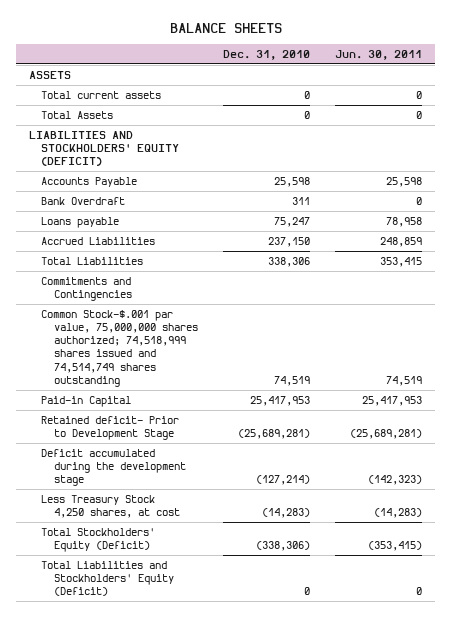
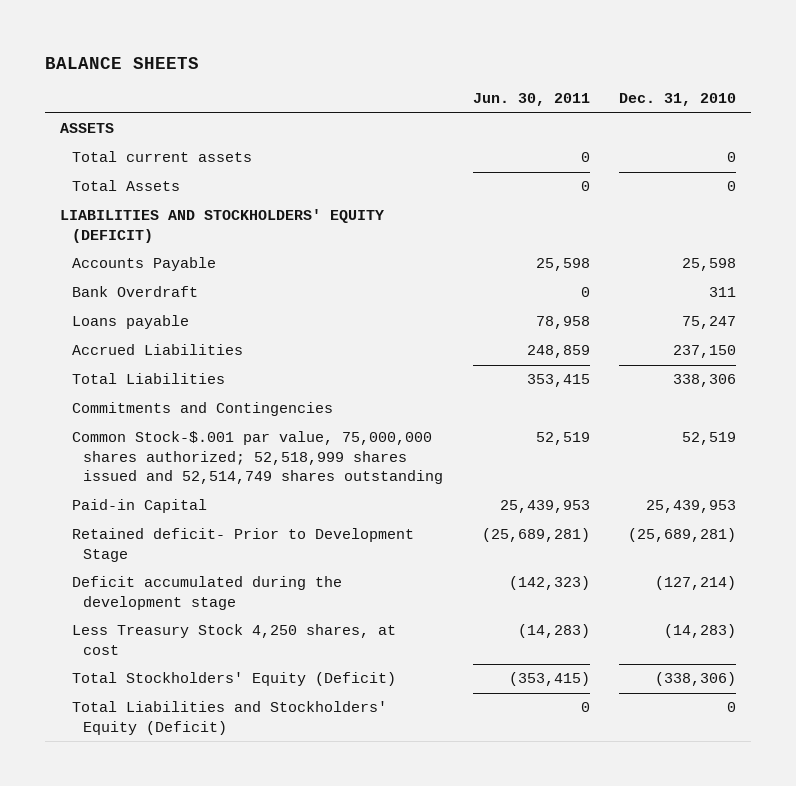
- | Dec. 31, 2010 | Jun. 30, 2011
+ | Jun. 30, 2011 | Dec. 31, 2010
- Common Stock-$.001 par value, 75,000,000 shares authorized; 74,518,999 shares issued and 74,514,749 shares outstanding | 74,519 | 74,519
- Paid-in Capital | 25,417,953 | 25,417,953
+ Common Stock-$.001 par value, 75,000,000 shares authorized; 52,518,999 shares issued and 52,514,749 shares outstanding | 52,519 | 52,519
+ Paid-in Capital | 25,439,953 | 25,439,953

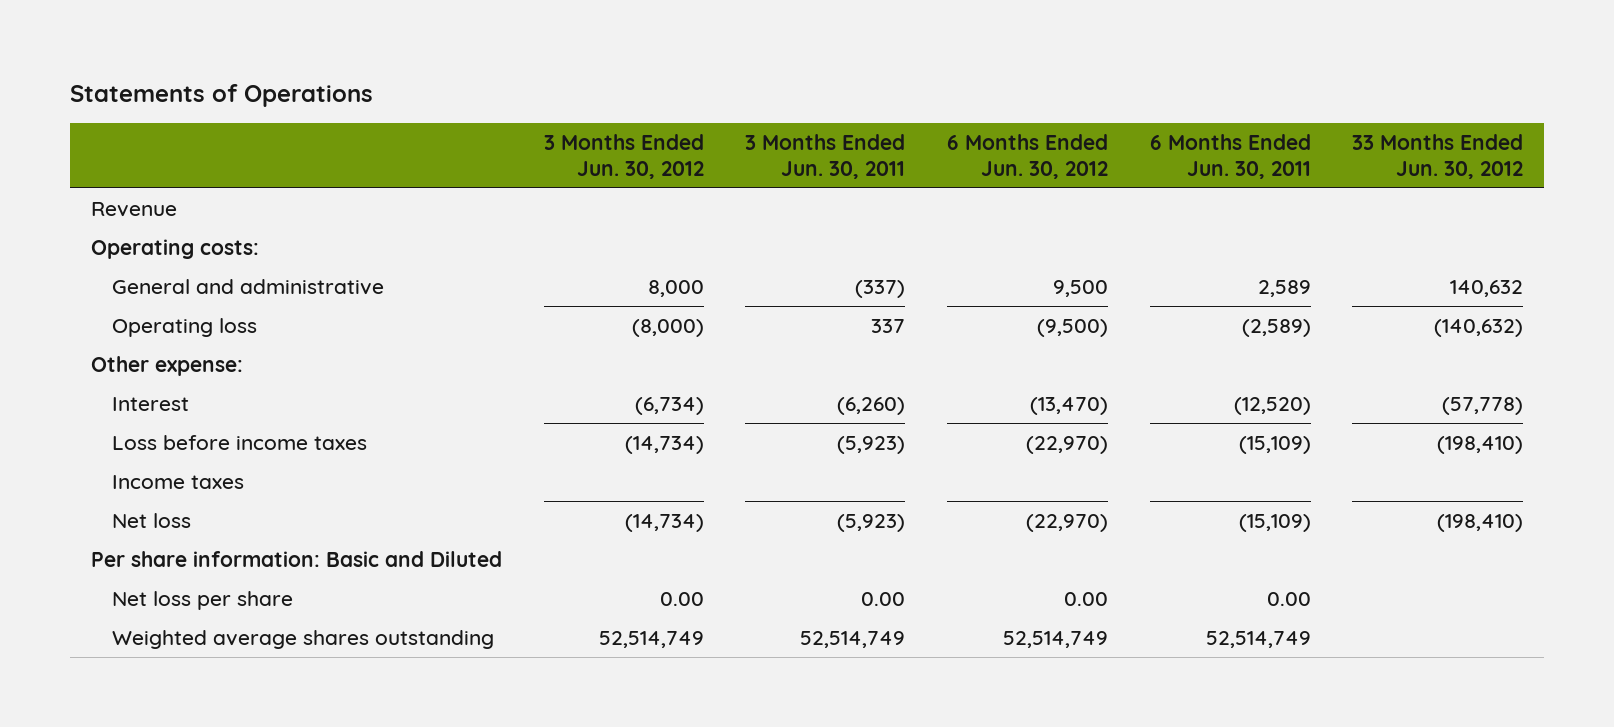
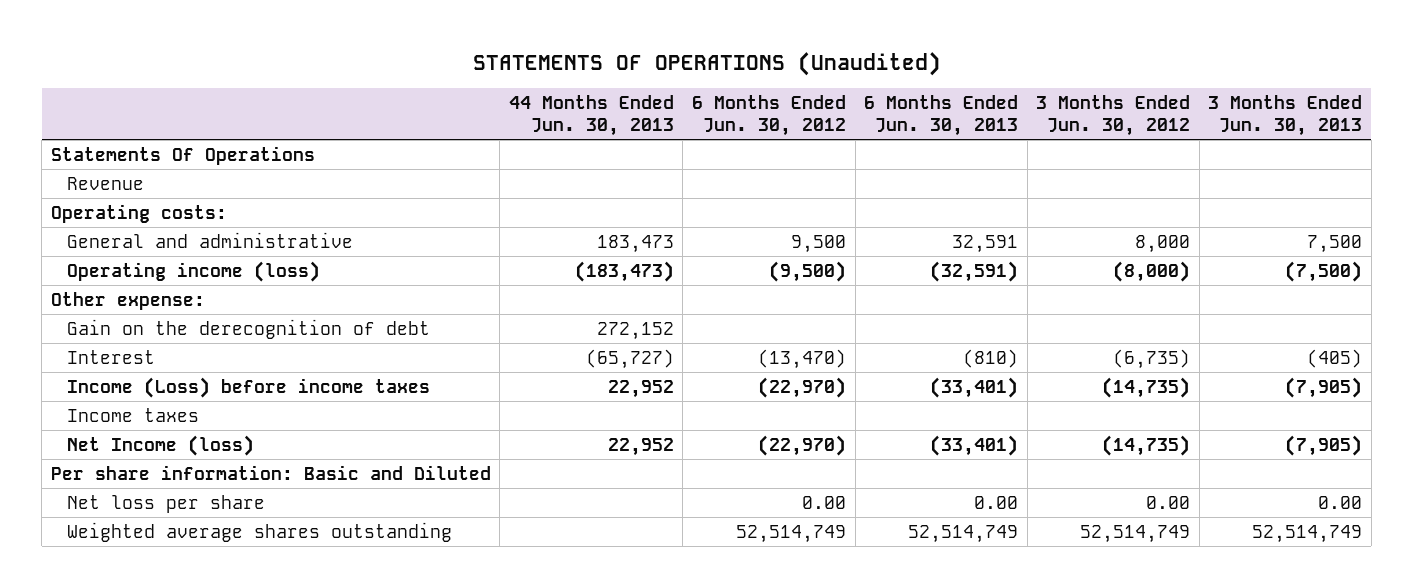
- Statements of Operations
+ STATEMENTS OF OPERATIONS (Unaudited)
- | 3 Months Ended Jun. 30, 2012 | 3 Months Ended Jun. 30, 2011 | 6 Months Ended Jun. 30, 2012 | 6 Months Ended Jun. 30, 2011 | 33 Months Ended Jun. 30, 2012
+ | 44 Months Ended Jun. 30, 2013 | 6 Months Ended Jun. 30, 2012 | 6 Months Ended Jun. 30, 2013 | 3 Months Ended Jun. 30, 2012 | 3 Months Ended Jun. 30, 2013
+ Statements Of Operations
- Operating loss | (8,000) | 337 | (9,500) | (2,589) | (140,632)
+ Operating income (loss) | (183,473) | (9,500) | (32,591) | (8,000) | (7,500)
- Interest | (6,734) | (6,260) | (13,470) | (12,520) | (57,778)
- Loss before income taxes | (14,734) | (5,923) | (22,970) | (15,109) | (198,410)
+ Gain on the derecognition of debt | 272,152 | | | |
+ Interest | (65,727) | (13,470) | (810) | (6,735) | (405)
+ Income (Loss) before income taxes | 22,952 | (22,970) | (33,401) | (14,735) | (7,905)
- Net loss | (14,734) | (5,923) | (22,970) | (15,109) | (198,410)
+ Net Income (loss) | 22,952 | (22,970) | (33,401) | (14,735) | (7,905)

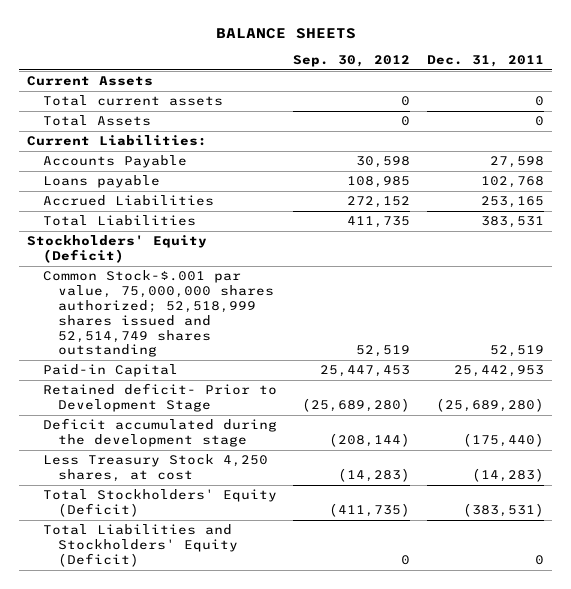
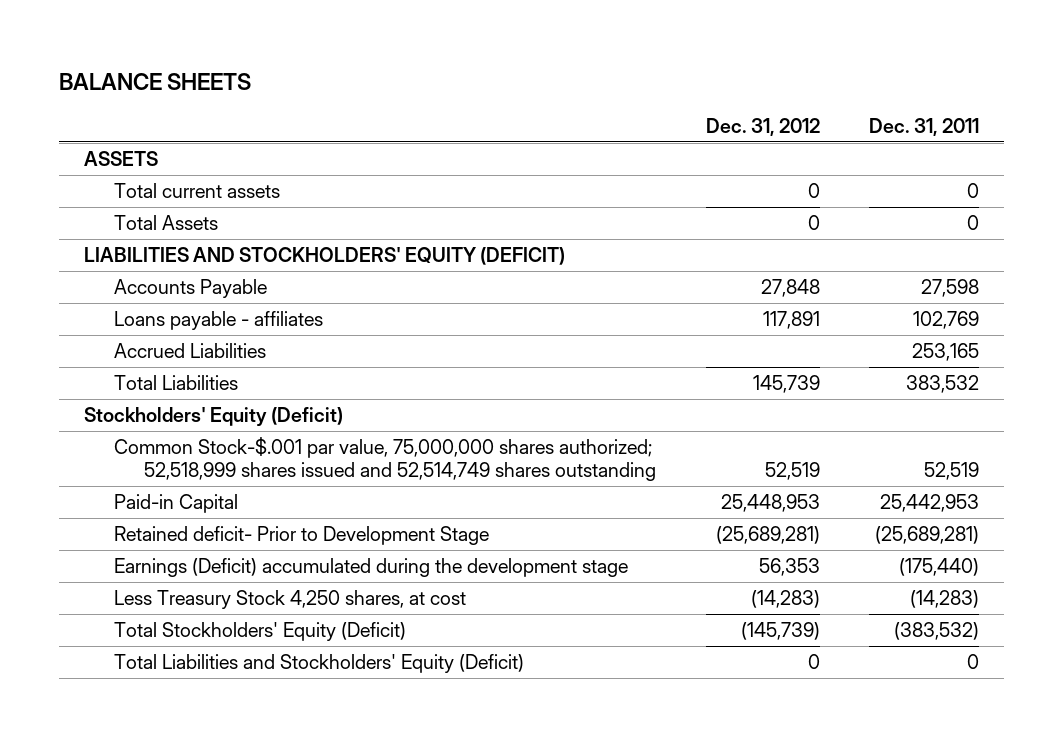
- | Sep. 30, 2012 | Dec. 31, 2011
+ | Dec. 31, 2012 | Dec. 31, 2011
- Current Assets
+ ASSETS
- Current Liabilities:
+ LIABILITIES AND STOCKHOLDERS' EQUITY (DEFICIT)
- Loans payable | 108,985 | 102,768
+ Loans payable - affiliates | 117,891 | 102,769
- Total Liabilities | 411,735 | 383,531
+ Total Liabilities | 145,739 | 383,532
- Retained deficit- Prior to Development Stage | (25,689,280) | (25,689,280)
- Deficit accumulated during the development stage | (208,144) | (175,440)
+ Retained deficit- Prior to Development Stage | (25,689,281) | (25,689,281)
+ Earnings (Deficit) accumulated during the development stage | 56,353 | (175,440)
- Total Stockholders' Equity (Deficit) | (411,735) | (383,531)
+ Total Stockholders' Equity (Deficit) | (145,739) | (383,532)

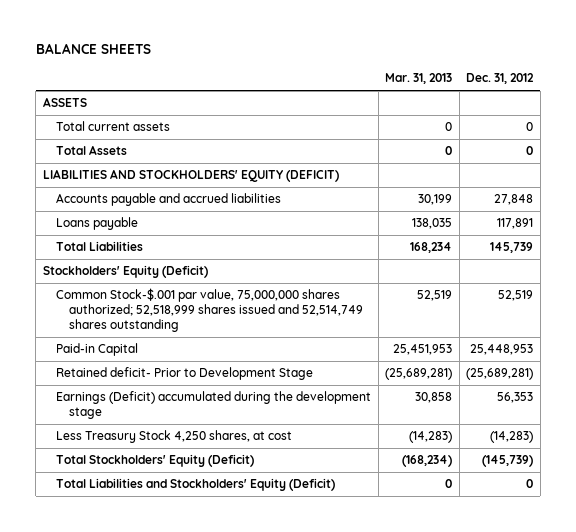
- | Dec. 31, 2012 | Dec. 31, 2011
+ | Mar. 31, 2013 | Dec. 31, 2012
- Accounts Payable | 27,848 | 27,598
- Loans payable - affiliates | 117,891 | 102,769
- Accrued Liabilities | | 253,165
+ Accounts payable and accrued liabilities | 30,199 | 27,848
+ Loans payable | 138,035 | 117,891

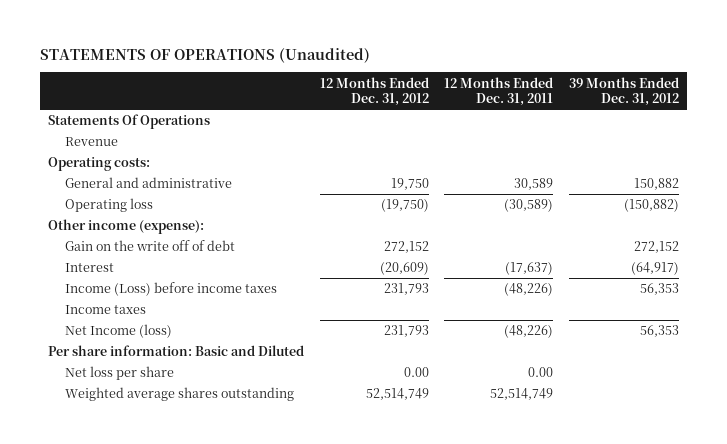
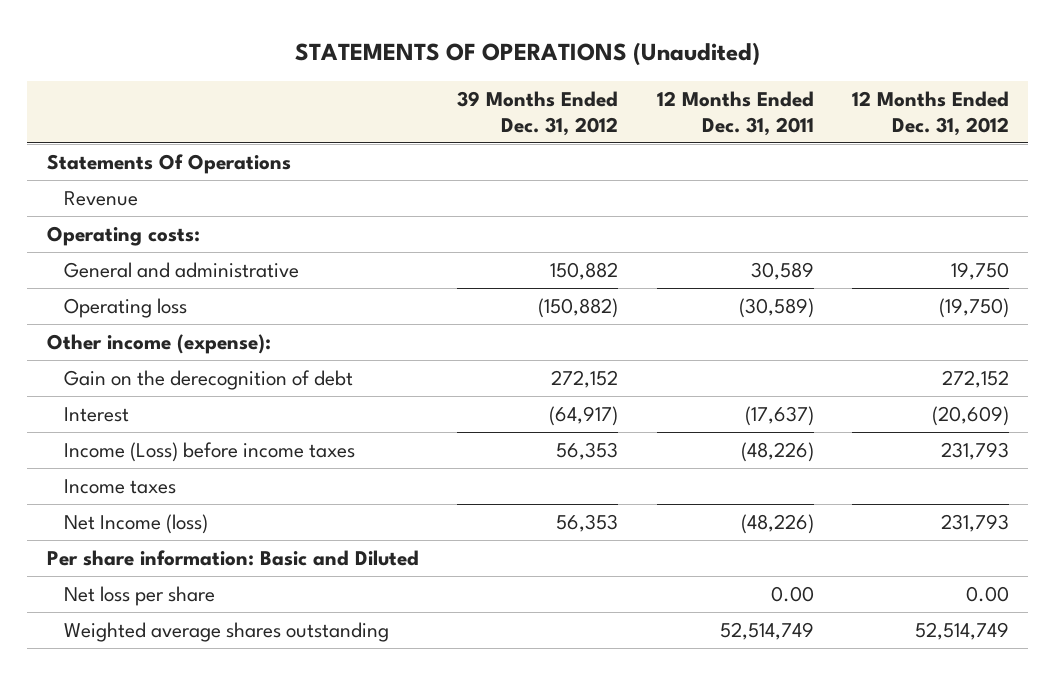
- | 12 Months Ended Dec. 31, 2012 | 12 Months Ended Dec. 31, 2011 | 39 Months Ended Dec. 31, 2012
+ | 39 Months Ended Dec. 31, 2012 | 12 Months Ended Dec. 31, 2011 | 12 Months Ended Dec. 31, 2012
- Gain on the write off of debt | 272,152 | | 272,152
+ Gain on the derecognition of debt | 272,152 | | 272,152

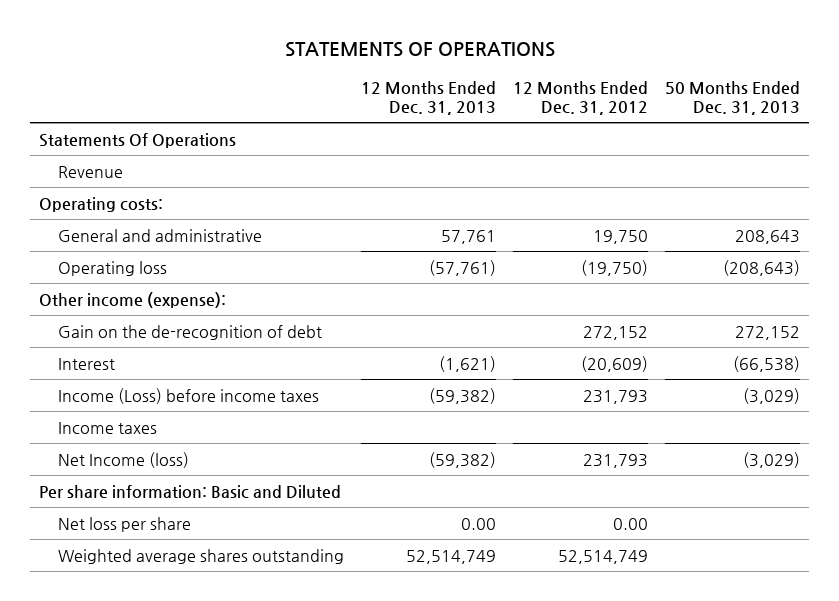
- STATEMENTS OF OPERATIONS (Unaudited)
+ STATEMENTS OF OPERATIONS
- | 39 Months Ended Dec. 31, 2012 | 12 Months Ended Dec. 31, 2011 | 12 Months Ended Dec. 31, 2012
+ | 12 Months Ended Dec. 31, 2013 | 12 Months Ended Dec. 31, 2012 | 50 Months Ended Dec. 31, 2013
- Gain on the derecognition of debt | 272,152 | | 272,152
+ Gain on the de-recognition of debt | | 272,152 | 272,152

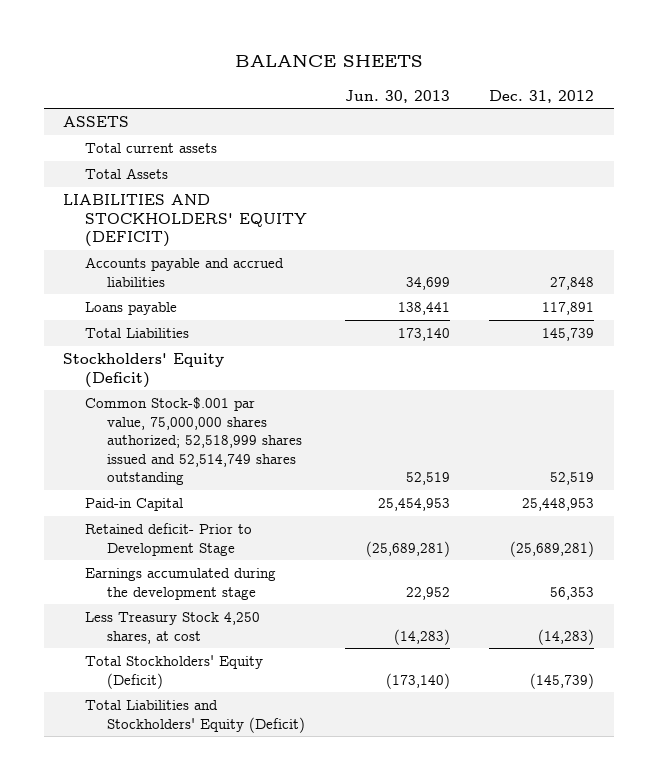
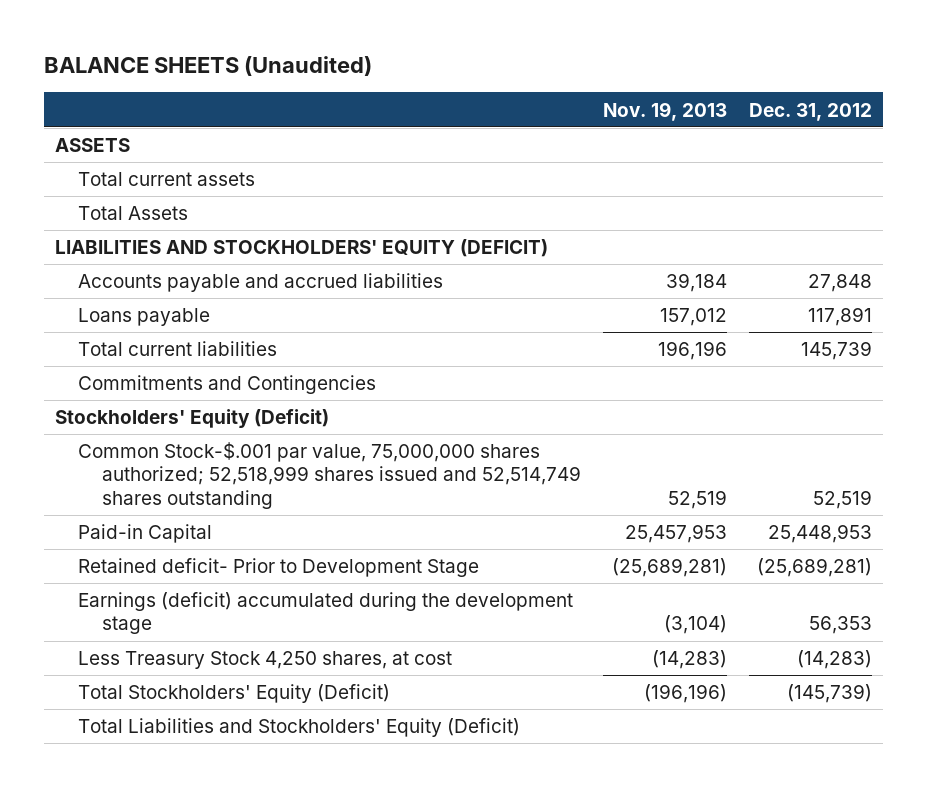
- BALANCE SHEETS
+ BALANCE SHEETS (Unaudited)
- | Jun. 30, 2013 | Dec. 31, 2012
+ | Nov. 19, 2013 | Dec. 31, 2012
- Total Liabilities | 173,140 | 145,739
+ Total current liabilities | 196,196 | 145,739
+ Commitments and Contingencies
- Earnings accumulated during the development stage | 22,952 | 56,353
+ Earnings (deficit) accumulated during the development stage | (3,104) | 56,353

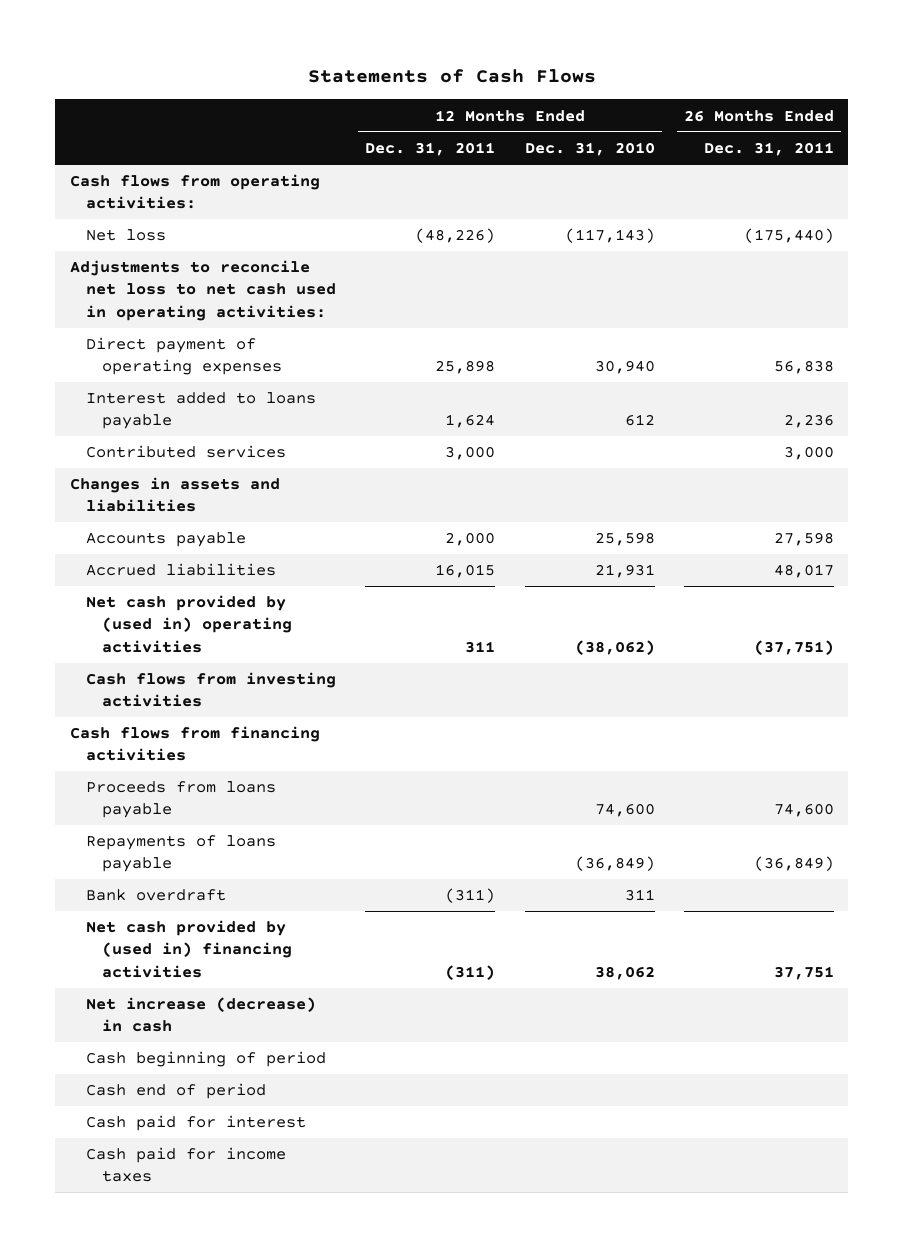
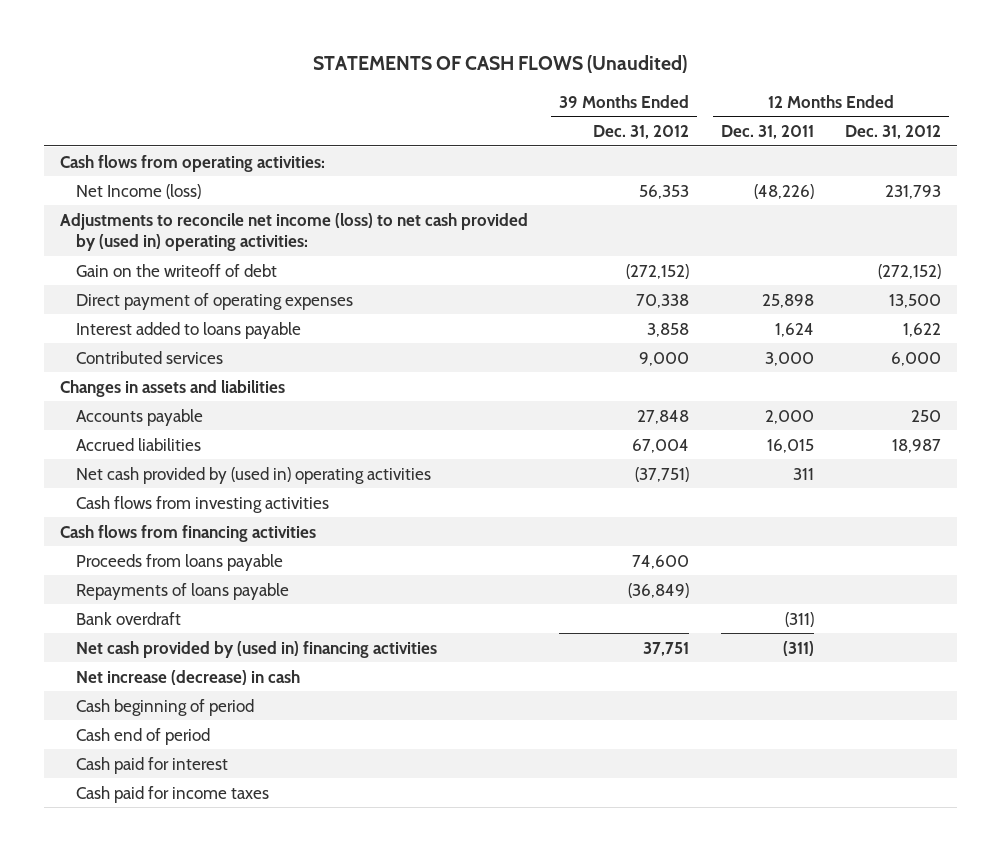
- Statements of Cash Flows
+ STATEMENTS OF CASH FLOWS (Unaudited)
- | 12 Months Ended Dec. 31, 2011 | 12 Months Ended Dec. 31, 2010 | 26 Months Ended Dec. 31, 2011
+ | 39 Months Ended Dec. 31, 2012 | 12 Months Ended Dec. 31, 2011 | 12 Months Ended Dec. 31, 2012
- Net loss | (48,226) | (117,143) | (175,440)
- Adjustments to reconcile net loss to net cash used in operating activities:
+ Net Income (loss) | 56,353 | (48,226) | 231,793
+ Adjustments to reconcile net income (loss) to net cash provided by (used in) operating activities:
+ Gain on the writeoff of debt | (272,152) | | (272,152)

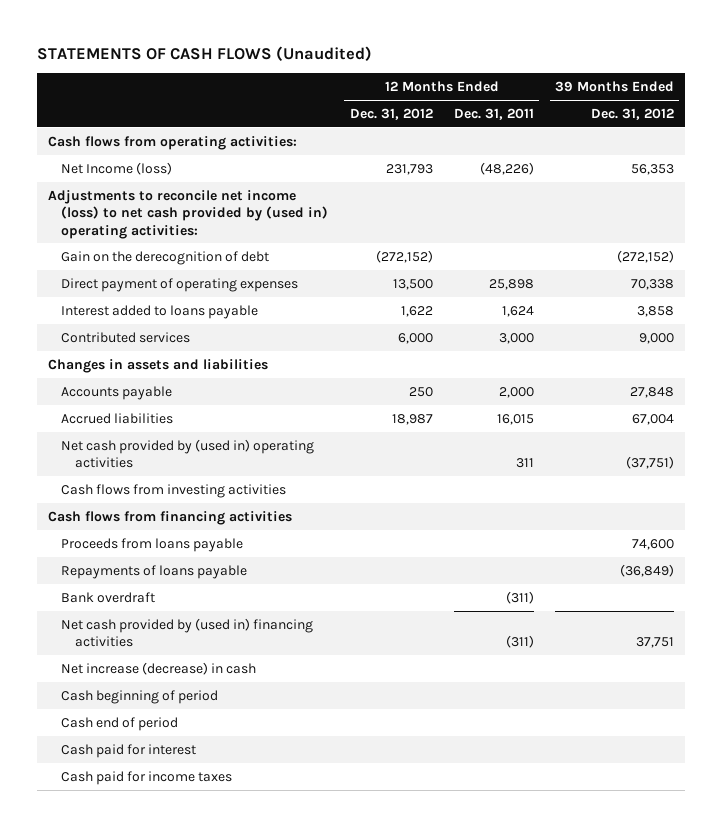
- | 39 Months Ended Dec. 31, 2012 | 12 Months Ended Dec. 31, 2011 | 12 Months Ended Dec. 31, 2012
+ | 12 Months Ended Dec. 31, 2012 | 12 Months Ended Dec. 31, 2011 | 39 Months Ended Dec. 31, 2012
- Gain on the writeoff of debt | (272,152) | | (272,152)
+ Gain on the derecognition of debt | (272,152) | | (272,152)

